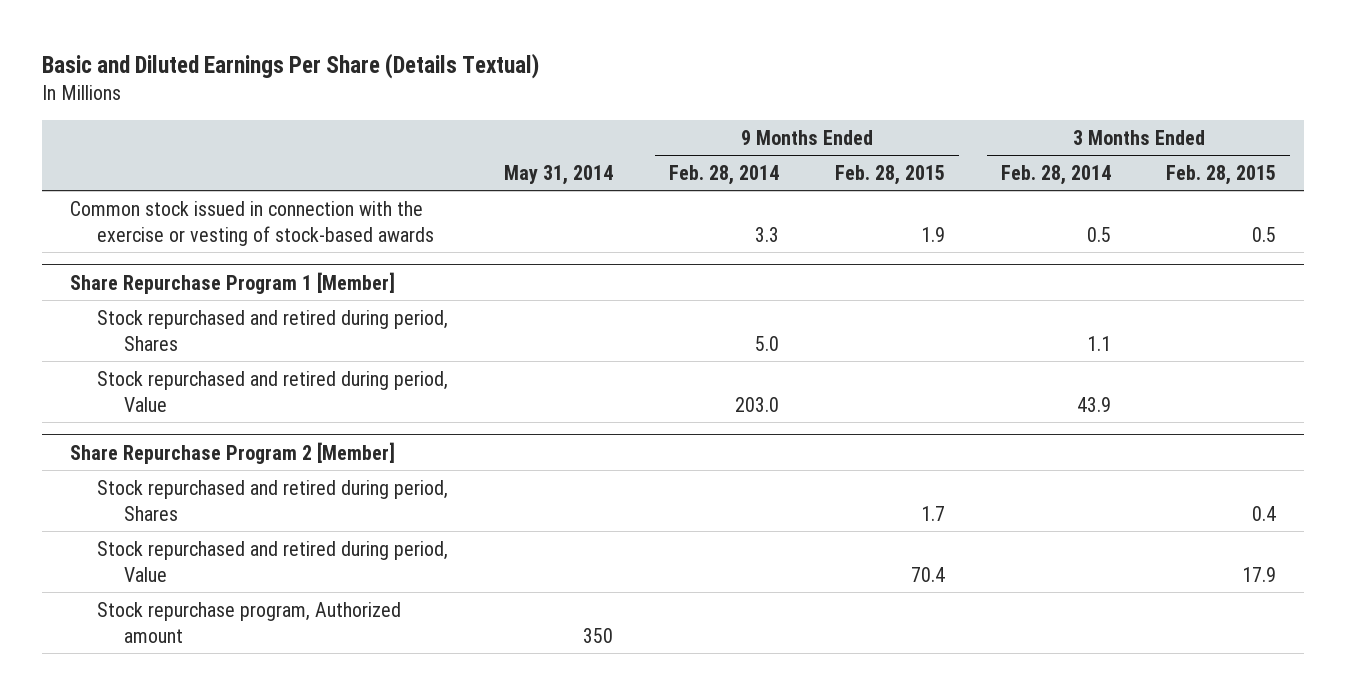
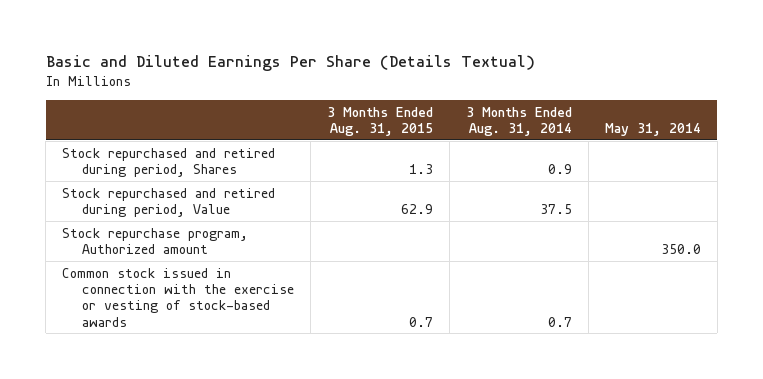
- | May 31, 2014 | 9 Months Ended Feb. 28, 2014 | 9 Months Ended Feb. 28, 2015 | 3 Months Ended Feb. 28, 2014 | 3 Months Ended Feb. 28, 2015
+ | 3 Months Ended Aug. 31, 2015 | 3 Months Ended Aug. 31, 2014 | May 31, 2014
+ Stock repurchased and retired during period, Shares | 1.3 | 0.9 |
+ Stock repurchased and retired during period, Value | 62.9 | 37.5 |
+ Stock repurchase program, Authorized amount | | | 350.0
- Share Repurchase Program 1 [Member]
- Stock repurchased and retired during period, Shares | | 5.0 | | 1.1 |
- Stock repurchased and retired during period, Value | | 203.0 | | 43.9 |
- Share Repurchase Program 2 [Member]
- Stock repurchased and retired during period, Shares | | | 1.7 | | 0.4
- Stock repurchased and retired during period, Value | | | 70.4 | | 17.9
- Stock repurchase program, Authorized amount | 350 | | | |

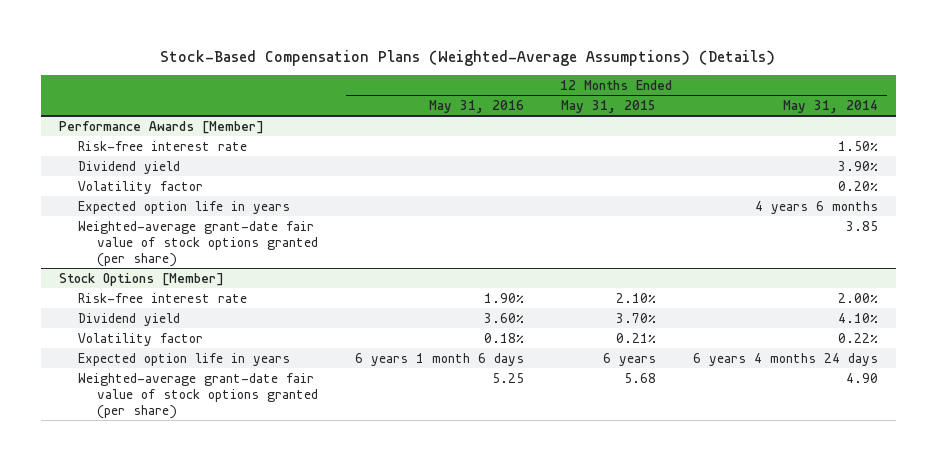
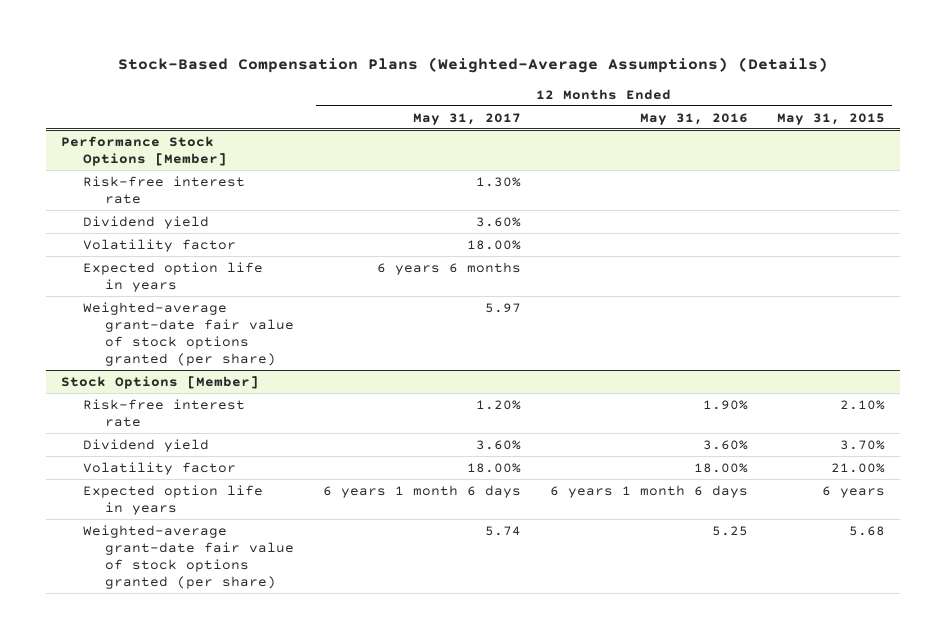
- | 12 Months Ended May 31, 2016 | 12 Months Ended May 31, 2015 | 12 Months Ended May 31, 2014
+ | 12 Months Ended May 31, 2017 | 12 Months Ended May 31, 2016 | 12 Months Ended May 31, 2015
- Performance Awards [Member]
- Risk-free interest rate | | | 1.50%
- Dividend yield | | | 3.90%
- Volatility factor | | | 0.20%
- Expected option life in years | | | 4 years 6 months
- Weighted-average grant-date fair value of stock options granted (per share) | | | 3.85
+ Performance Stock Options [Member]
+ Risk-free interest rate | 1.30% | |
+ Dividend yield | 3.60% | |
+ Volatility factor | 18.00% | |
+ Expected option life in years | 6 years 6 months | |
+ Weighted-average grant-date fair value of stock options granted (per share) | 5.97 | |
@ Stock Options [Member]
- Volatility factor | 0.18% | 0.21% | 0.22%
+ Volatility factor | 18.00% | 18.00% | 21.00%

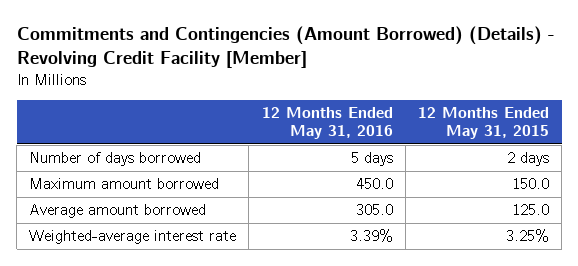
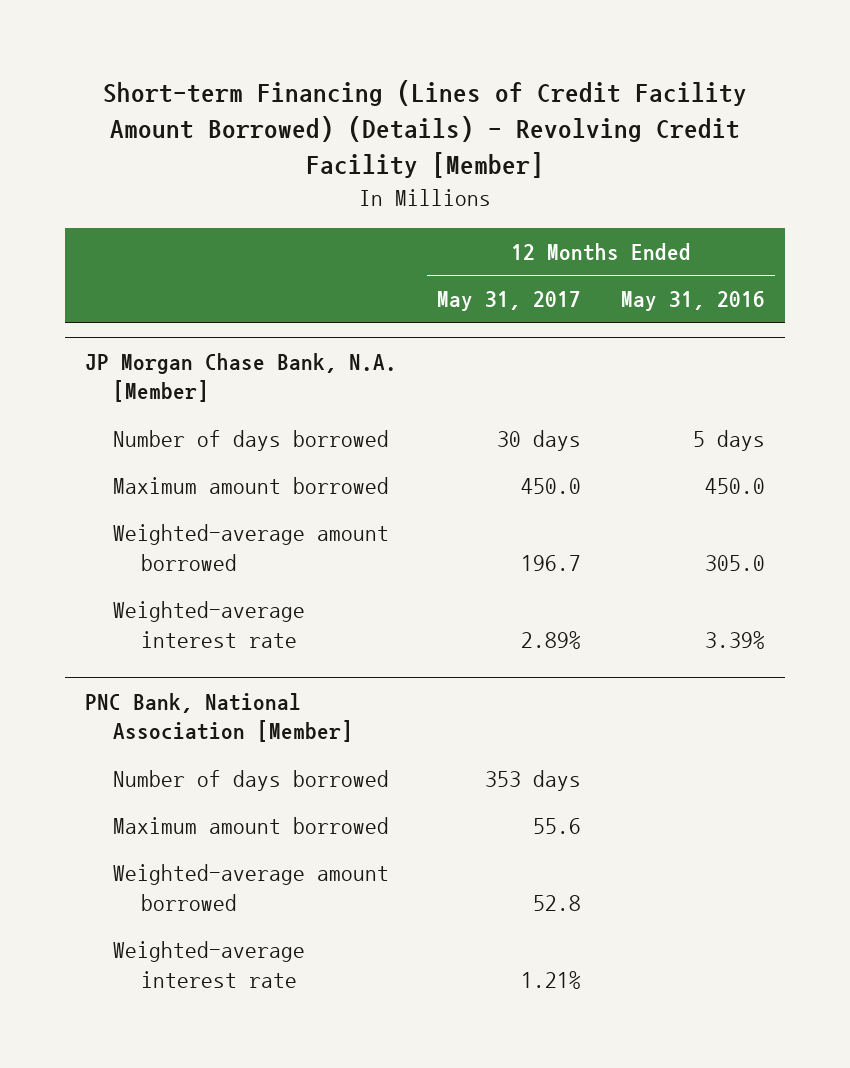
- Commitments and Contingencies (Amount Borrowed) (Details) - Revolving Credit Facility [Member]
+ Short-term Financing (Lines of Credit Facility Amount Borrowed) (Details) - Revolving Credit Facility [Member]
- | 12 Months Ended May 31, 2016 | 12 Months Ended May 31, 2015
+ | 12 Months Ended May 31, 2017 | 12 Months Ended May 31, 2016
+ JP Morgan Chase Bank, N.A. [Member]
- Average amount borrowed | 305.0 | 125.0
+ Weighted-average amount borrowed | 196.7 | 305.0
+ PNC Bank, National Association [Member]
+ Number of days borrowed | 353 days |
+ Maximum amount borrowed | 55.6 |
+ Weighted-average amount borrowed | 52.8 |
+ Weighted-average interest rate | 1.21% |

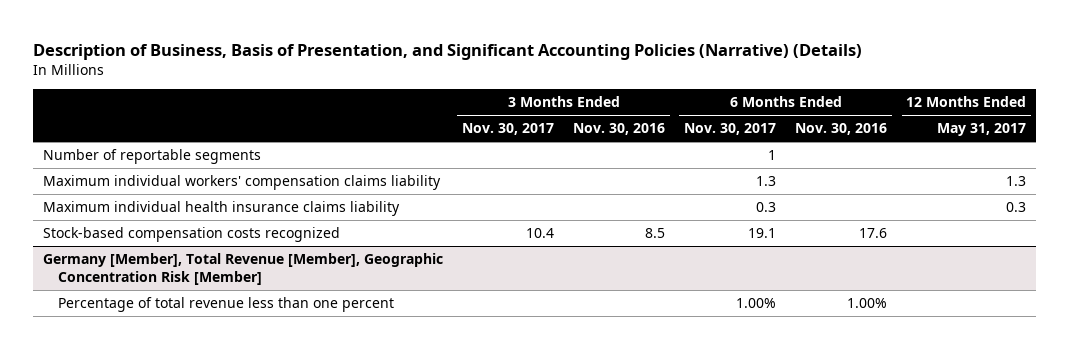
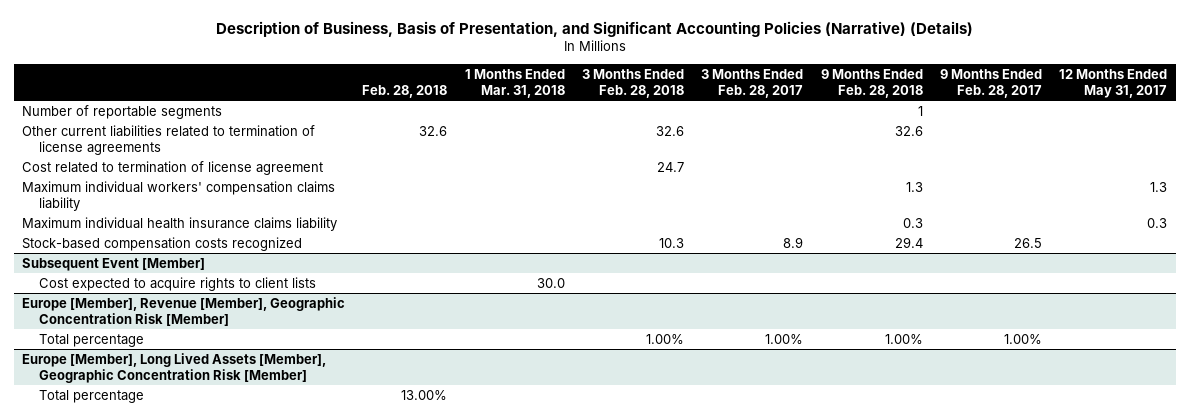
- | 3 Months Ended Nov. 30, 2017 | 3 Months Ended Nov. 30, 2016 | 6 Months Ended Nov. 30, 2017 | 6 Months Ended Nov. 30, 2016 | 12 Months Ended May 31, 2017
+ | Feb. 28, 2018 | 1 Months Ended Mar. 31, 2018 | 3 Months Ended Feb. 28, 2018 | 3 Months Ended Feb. 28, 2017 | 9 Months Ended Feb. 28, 2018 | 9 Months Ended Feb. 28, 2017 | 12 Months Ended May 31, 2017
+ Other current liabilities related to termination of license agreements | 32.6 | | 32.6 | | 32.6 | |
+ Cost related to termination of license agreement | | | 24.7 | | | |
- Germany [Member], Total Revenue [Member], Geographic Concentration Risk [Member]
- Percentage of total revenue less than one percent | | | 1.00% | 1.00% |
+ Subsequent Event [Member]
+ Cost expected to acquire rights to client lists | | 30.0 | | | | |
+ Europe [Member], Revenue [Member], Geographic Concentration Risk [Member]
+ Total percentage | | | 1.00% | 1.00% | 1.00% | 1.00% |
+ Europe [Member], Long Lived Assets [Member], Geographic Concentration Risk [Member]
+ Total percentage | 13.00% | | | | | |

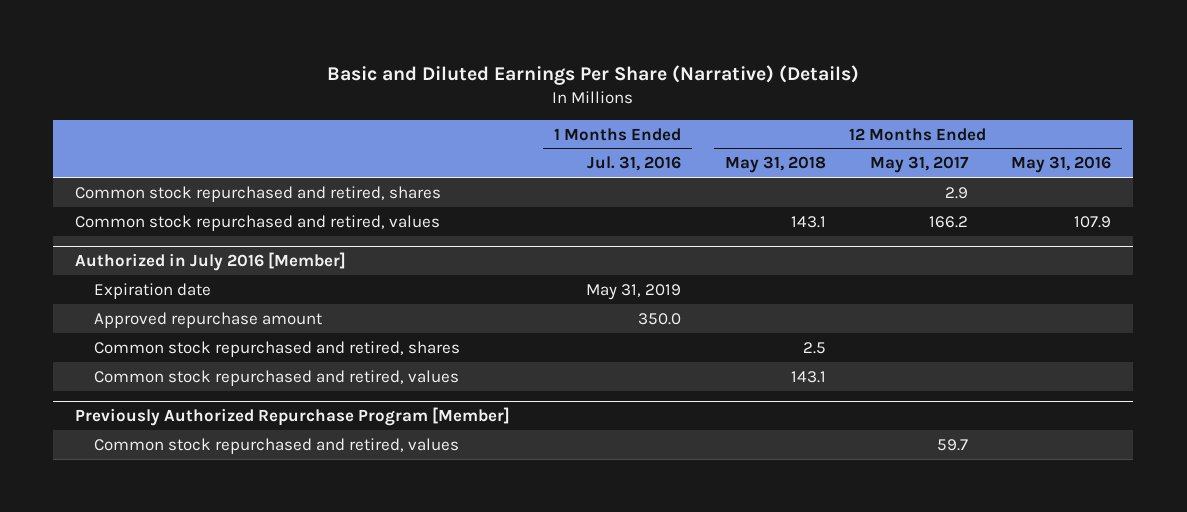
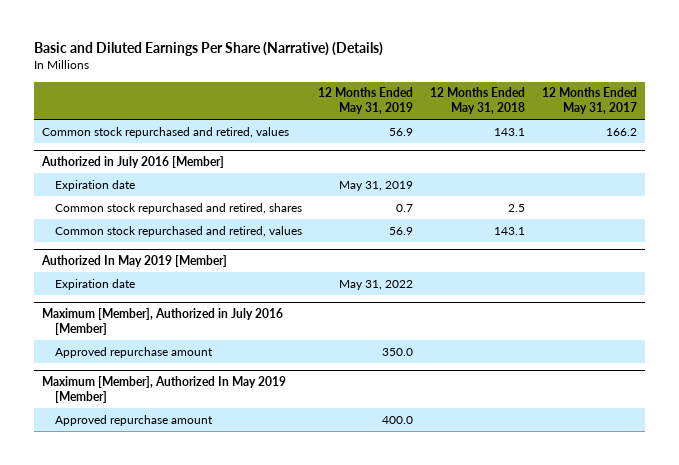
- | 1 Months Ended Jul. 31, 2016 | 12 Months Ended May 31, 2018 | 12 Months Ended May 31, 2017 | 12 Months Ended May 31, 2016
+ | 12 Months Ended May 31, 2019 | 12 Months Ended May 31, 2018 | 12 Months Ended May 31, 2017
- Common stock repurchased and retired, shares | | | 2.9 |
@ Authorized in July 2016 [Member]
- Approved repurchase amount | 350.0 | | |
- Previously Authorized Repurchase Program [Member]
- Common stock repurchased and retired, values | | | 59.7 |
+ Authorized In May 2019 [Member]
+ Expiration date | May 31, 2022 | |
+ Maximum [Member], Authorized in July 2016 [Member]
+ Approved repurchase amount | 350.0 | |
+ Maximum [Member], Authorized In May 2019 [Member]
+ Approved repurchase amount | 400.0 | |

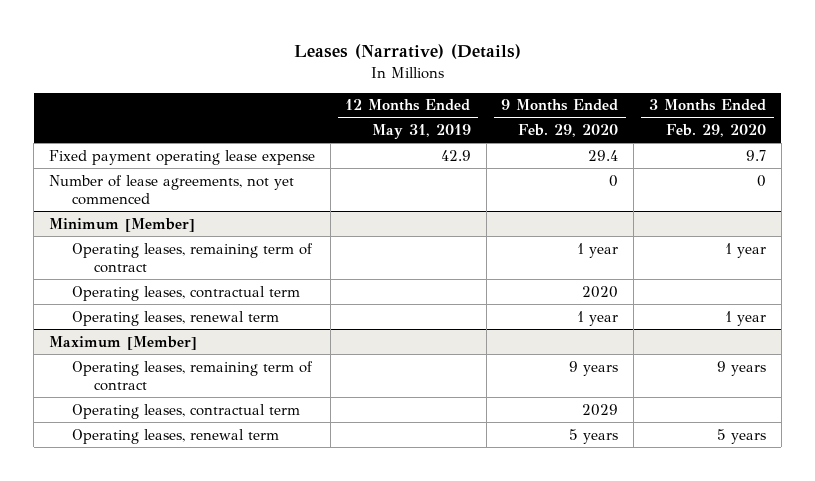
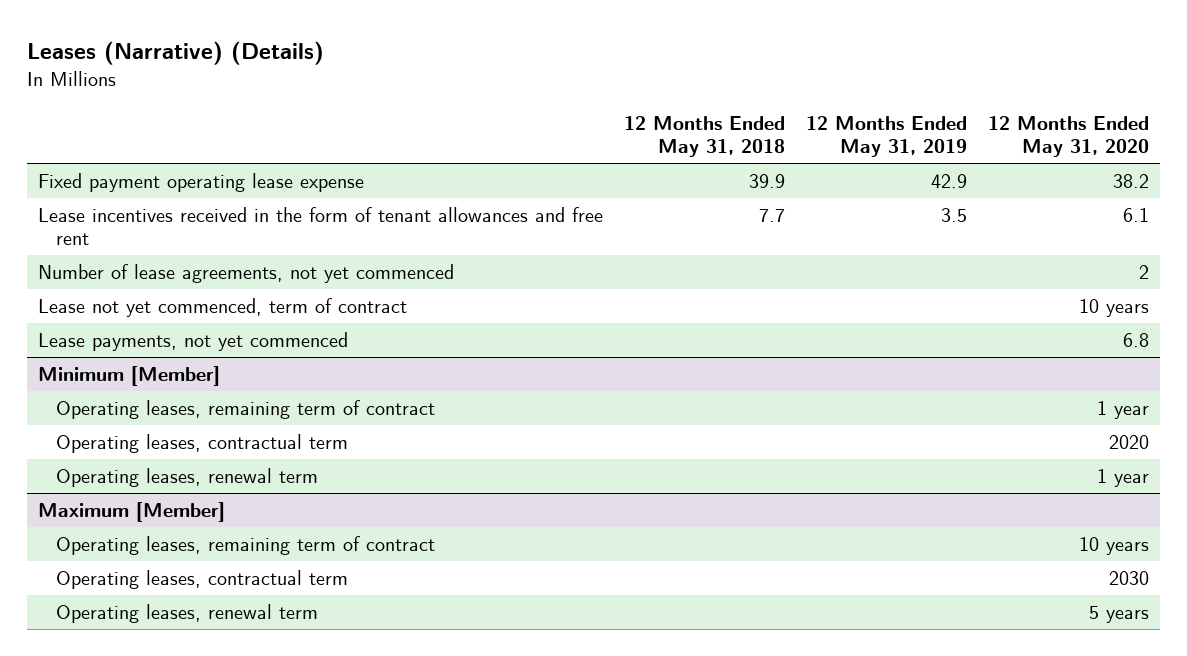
- | 12 Months Ended May 31, 2019 | 9 Months Ended Feb. 29, 2020 | 3 Months Ended Feb. 29, 2020
+ | 12 Months Ended May 31, 2018 | 12 Months Ended May 31, 2019 | 12 Months Ended May 31, 2020
+ Lease incentives received in the form of tenant allowances and free rent | 7.7 | 3.5 | 6.1
+ Lease not yet commenced, term of contract | | | 10 years
+ Lease payments, not yet commenced | | | 6.8

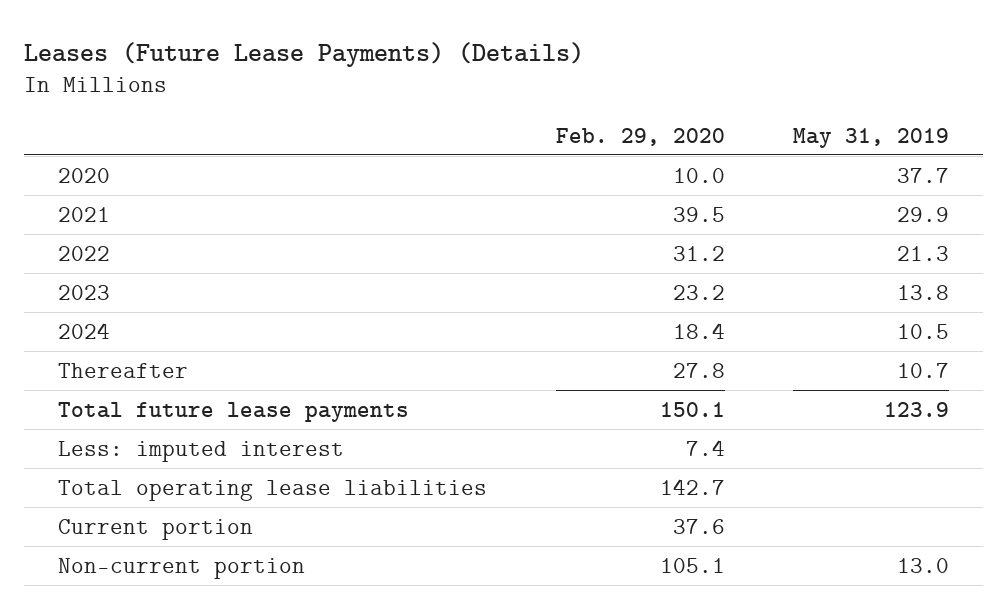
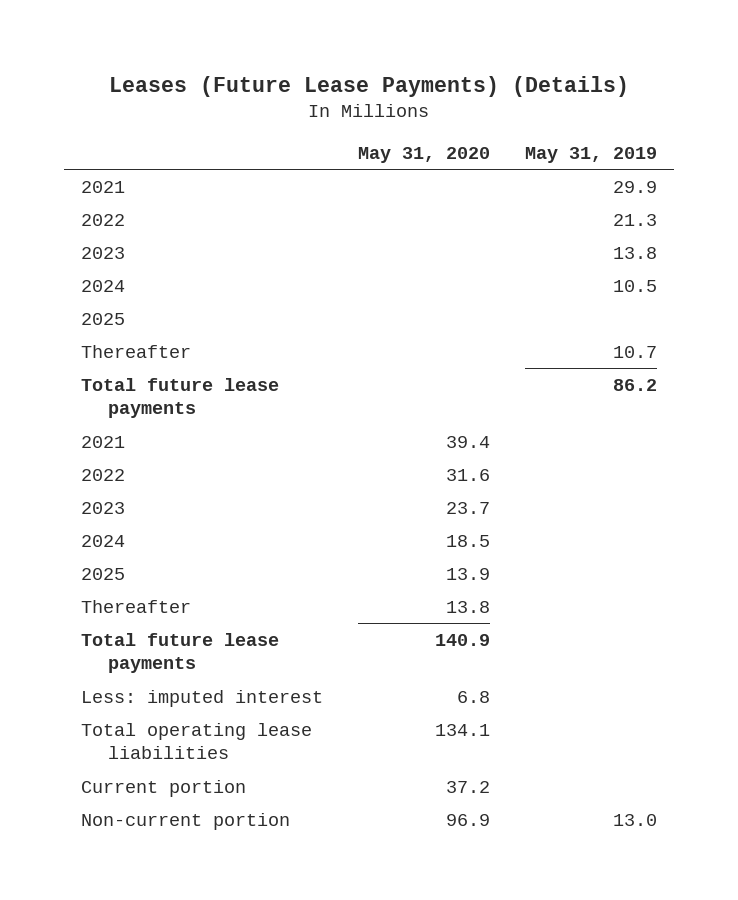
- | Feb. 29, 2020 | May 31, 2019
+ | May 31, 2020 | May 31, 2019
- 2020 | 10.0 | 37.7
+ 2025
- Total future lease payments | 150.1 | 123.9
+ Total future lease payments | | 86.2
+ 2021 | 39.4 |
+ 2022 | 31.6 |
+ 2023 | 23.7 |
+ 2024 | 18.5 |
+ 2025 | 13.9 |
+ Thereafter | 13.8 |
+ Total future lease payments | 140.9 |

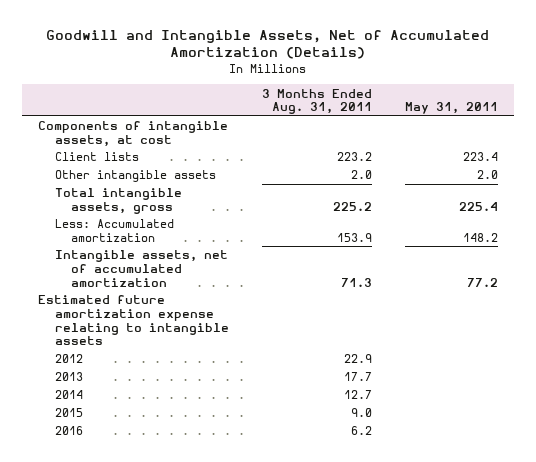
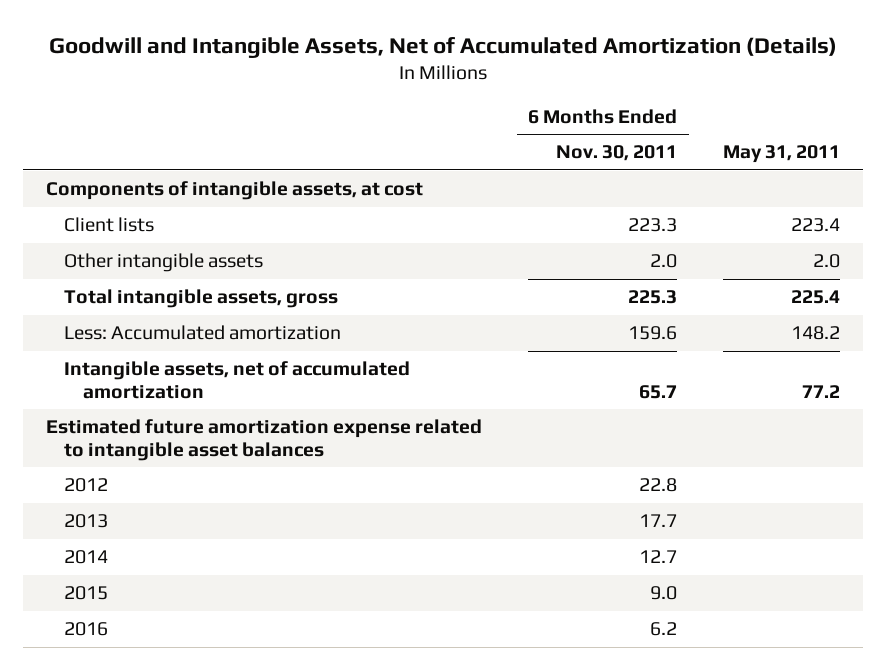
- | 3 Months Ended Aug. 31, 2011 | May 31, 2011
+ | 6 Months Ended Nov. 30, 2011 | May 31, 2011
- Estimated future amortization expense relating to intangible assets
+ Estimated future amortization expense related to intangible asset balances

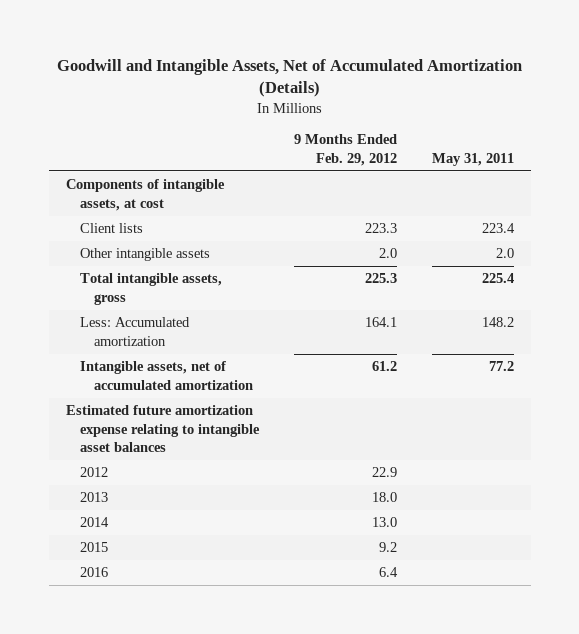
- | 6 Months Ended Nov. 30, 2011 | May 31, 2011
+ | 9 Months Ended Feb. 29, 2012 | May 31, 2011
- Estimated future amortization expense related to intangible asset balances
+ Estimated future amortization expense relating to intangible asset balances

